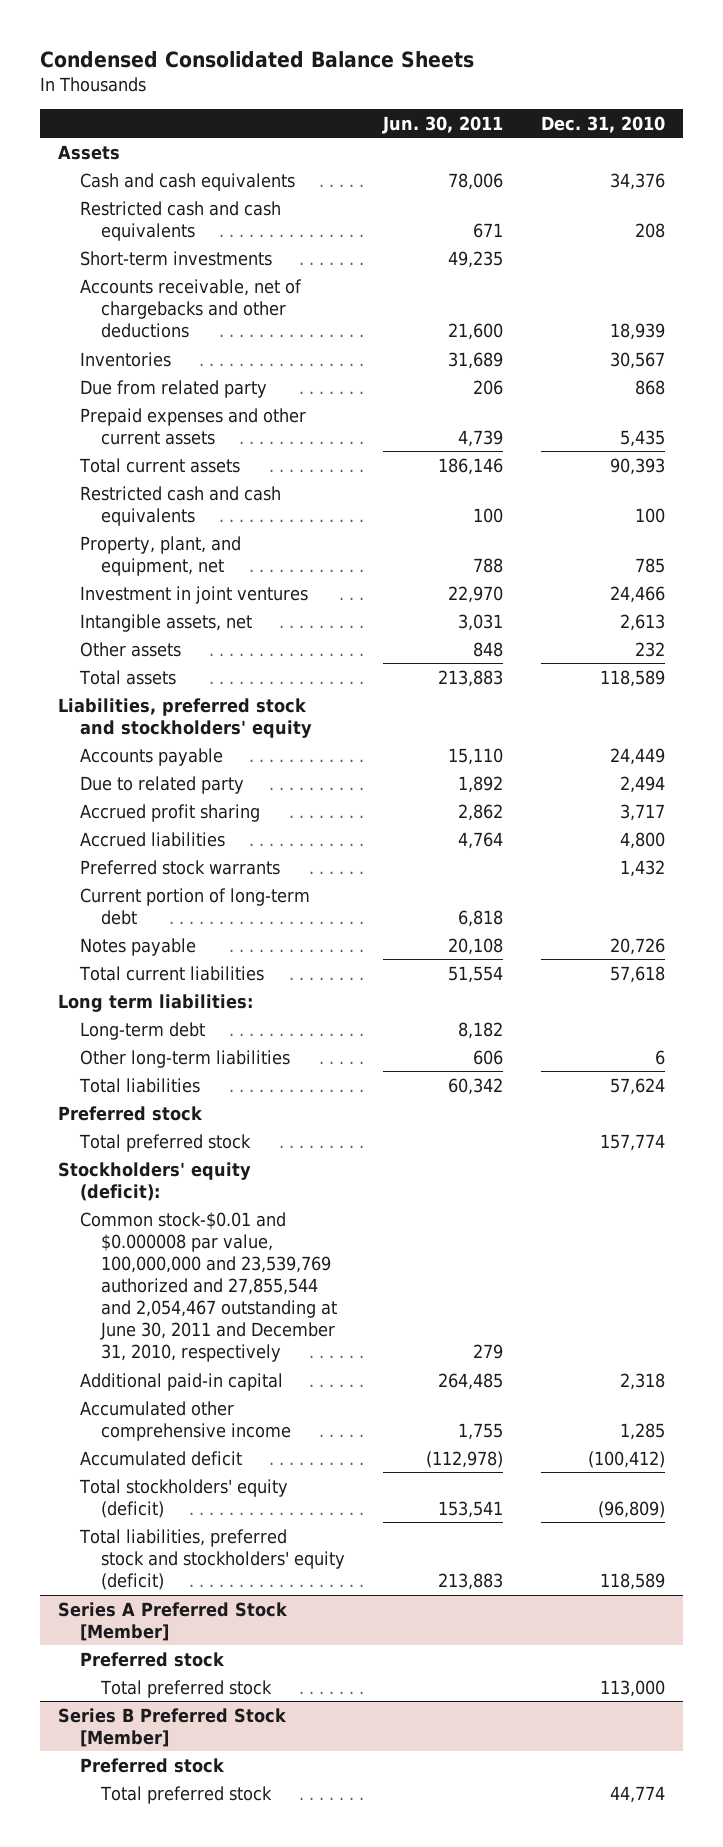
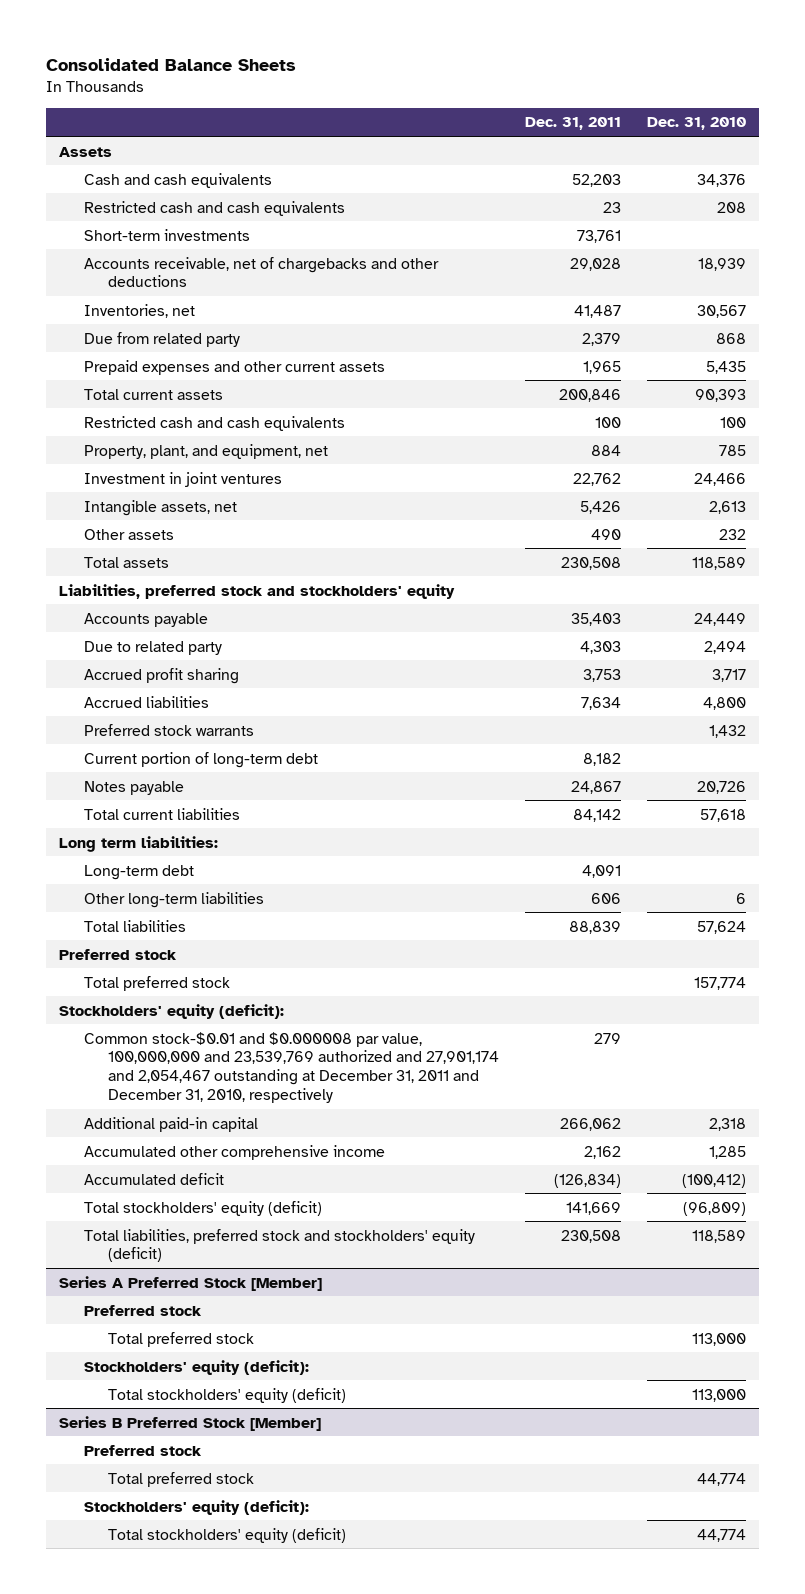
- Condensed Consolidated Balance Sheets
+ Consolidated Balance Sheets
- | Jun. 30, 2011 | Dec. 31, 2010
+ | Dec. 31, 2011 | Dec. 31, 2010
- Inventories | 31,689 | 30,567
+ Inventories, net | 41,487 | 30,567
- Common stock-$0.01 and $0.000008 par value, 100,000,000 and 23,539,769 authorized and 27,855,544 and 2,054,467 outstanding at June 30, 2011 and December 31, 2010, respectively | 279 |
+ Common stock-$0.01 and $0.000008 par value, 100,000,000 and 23,539,769 authorized and 27,901,174 and 2,054,467 outstanding at December 31, 2011 and December 31, 2010, respectively | 279 |
@ Series A Preferred Stock [Member]
+ Stockholders' equity (deficit):
+ Total stockholders' equity (deficit) | | 113,000
@ Series B Preferred Stock [Member]
+ Stockholders' equity (deficit):
+ Total stockholders' equity (deficit) | | 44,774

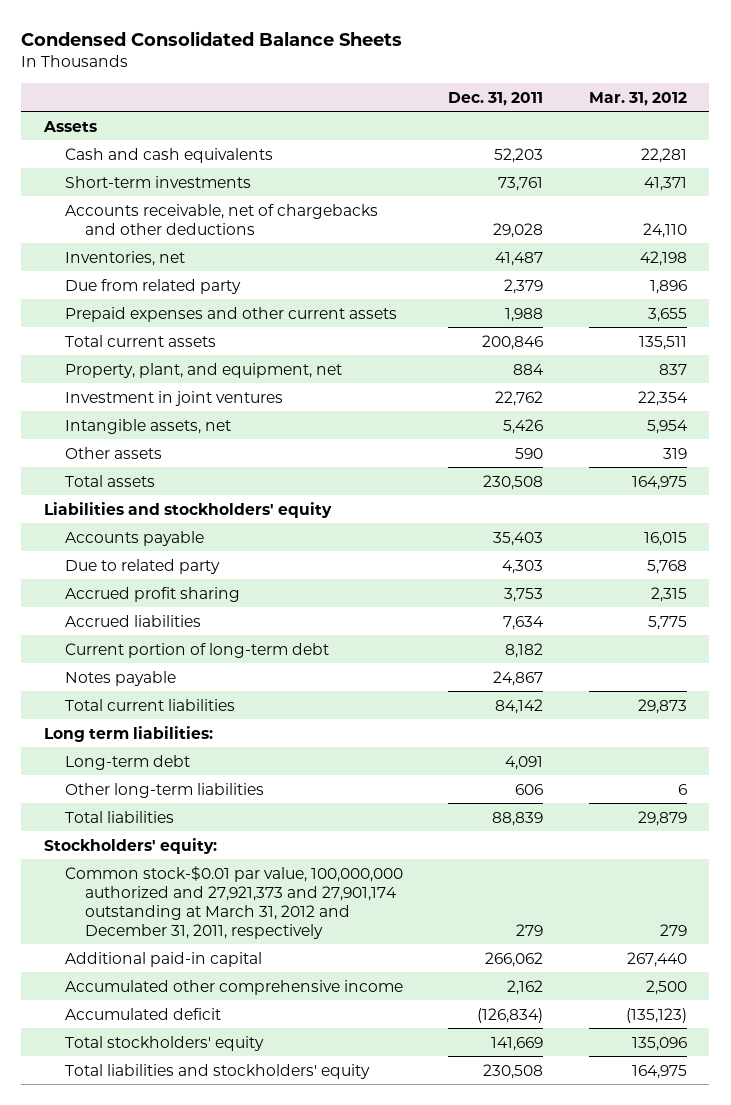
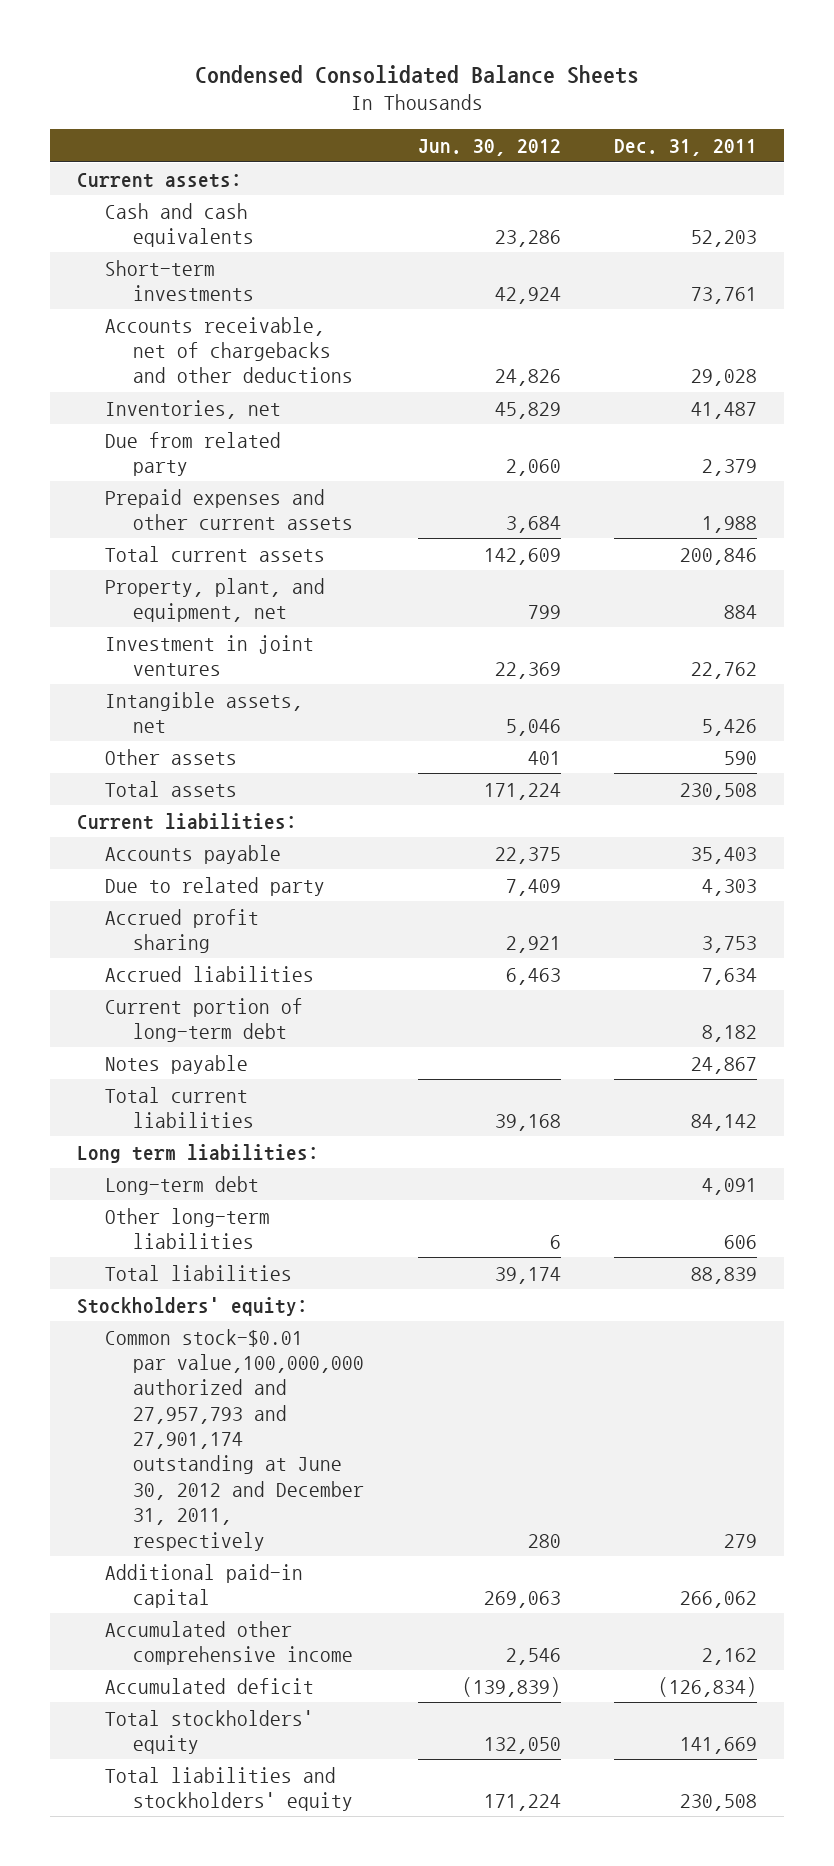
- | Dec. 31, 2011 | Mar. 31, 2012
+ | Jun. 30, 2012 | Dec. 31, 2011
- Assets
+ Current assets:
- Liabilities and stockholders' equity
+ Current liabilities:
- Common stock-$0.01 par value, 100,000,000 authorized and 27,921,373 and 27,901,174 outstanding at March 31, 2012 and December 31, 2011, respectively | 279 | 279
+ Common stock-$0.01 par value,100,000,000 authorized and 27,957,793 and 27,901,174 outstanding at June 30, 2012 and December 31, 2011, respectively | 280 | 279

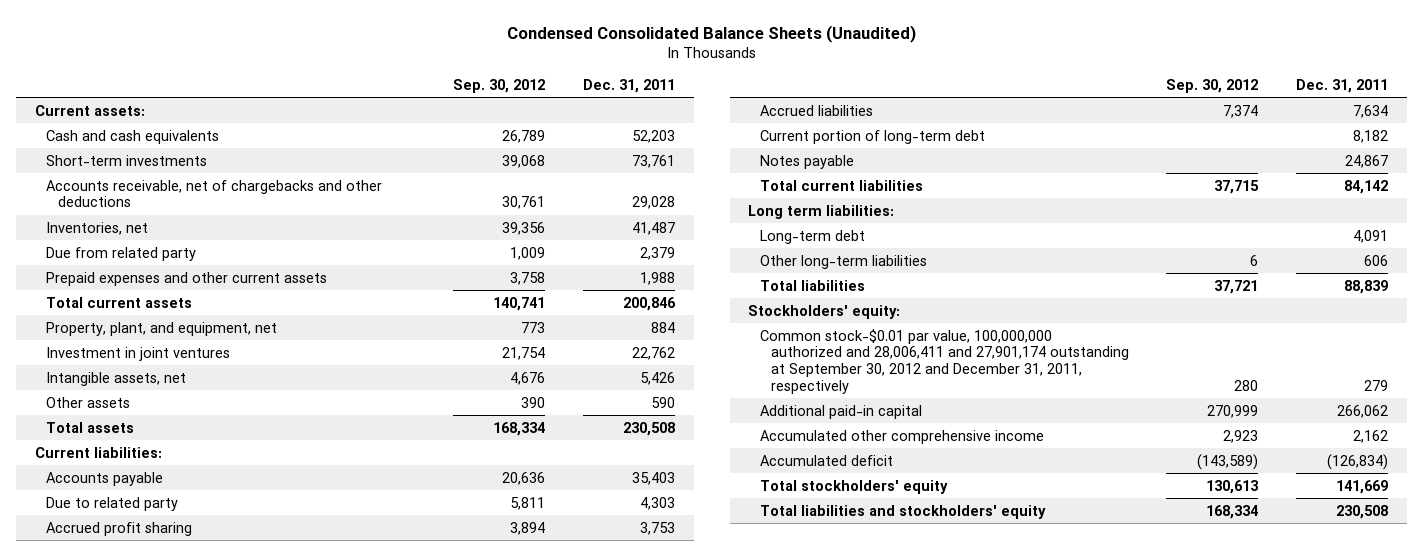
- Condensed Consolidated Balance Sheets
+ Condensed Consolidated Balance Sheets (Unaudited)
- | Jun. 30, 2012 | Dec. 31, 2011
+ | Sep. 30, 2012 | Dec. 31, 2011
- Common stock-$0.01 par value,100,000,000 authorized and 27,957,793 and 27,901,174 outstanding at June 30, 2012 and December 31, 2011, respectively | 280 | 279
+ Common stock-$0.01 par value, 100,000,000 authorized and 28,006,411 and 27,901,174 outstanding at September 30, 2012 and December 31, 2011, respectively | 280 | 279

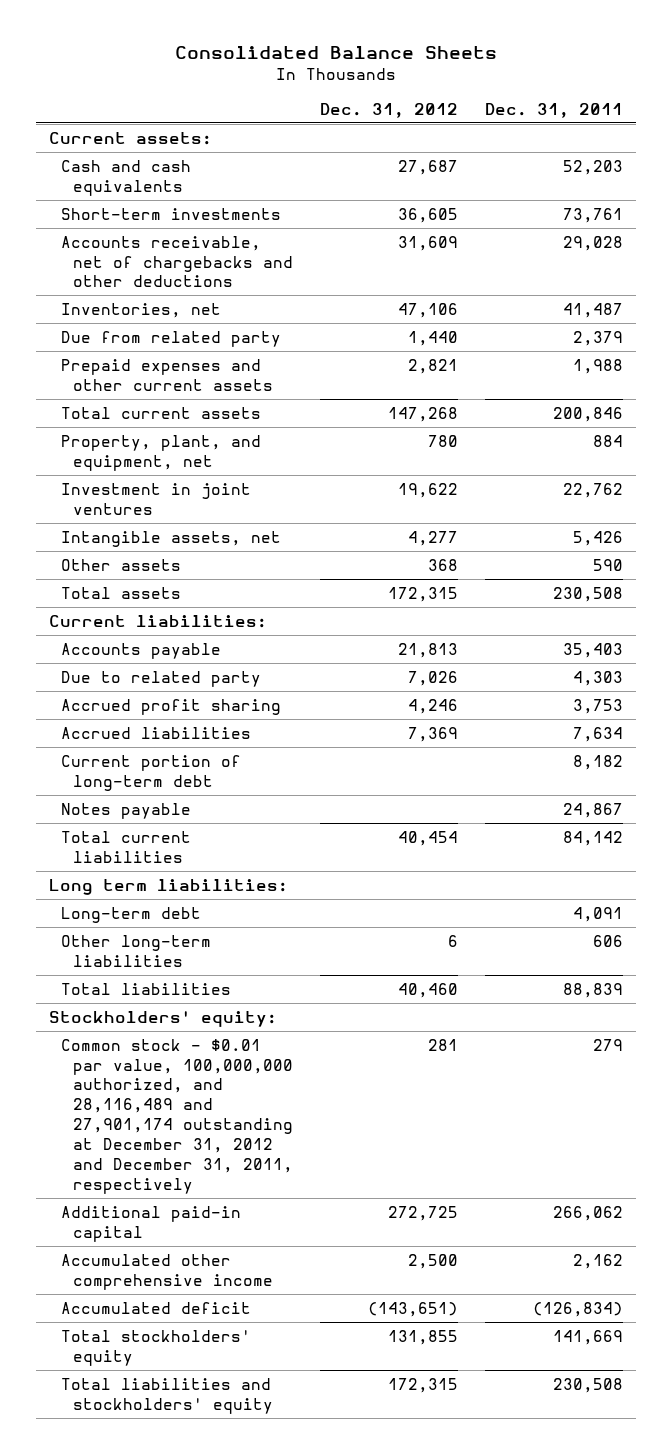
- Condensed Consolidated Balance Sheets (Unaudited)
+ Consolidated Balance Sheets
- | Sep. 30, 2012 | Dec. 31, 2011
+ | Dec. 31, 2012 | Dec. 31, 2011
- Common stock-$0.01 par value, 100,000,000 authorized and 28,006,411 and 27,901,174 outstanding at September 30, 2012 and December 31, 2011, respectively | 280 | 279
+ Common stock - $0.01 par value, 100,000,000 authorized, and 28,116,489 and 27,901,174 outstanding at December 31, 2012 and December 31, 2011, respectively | 281 | 279

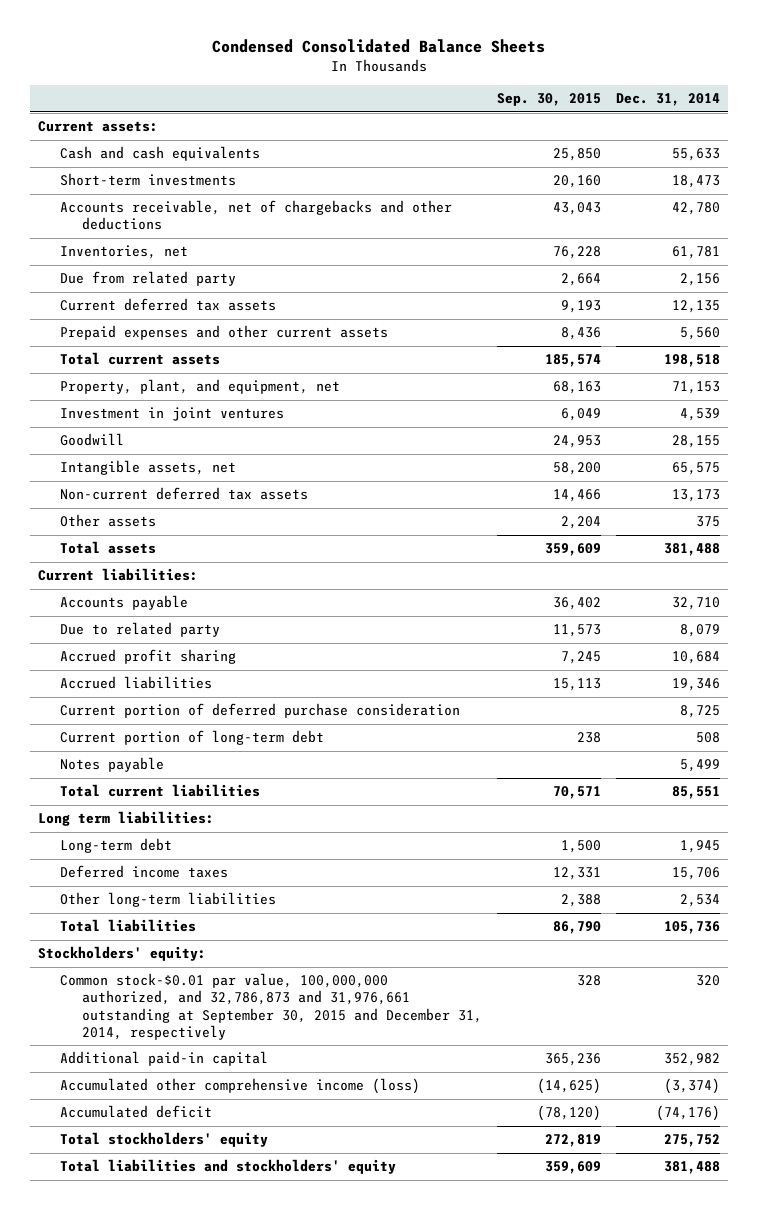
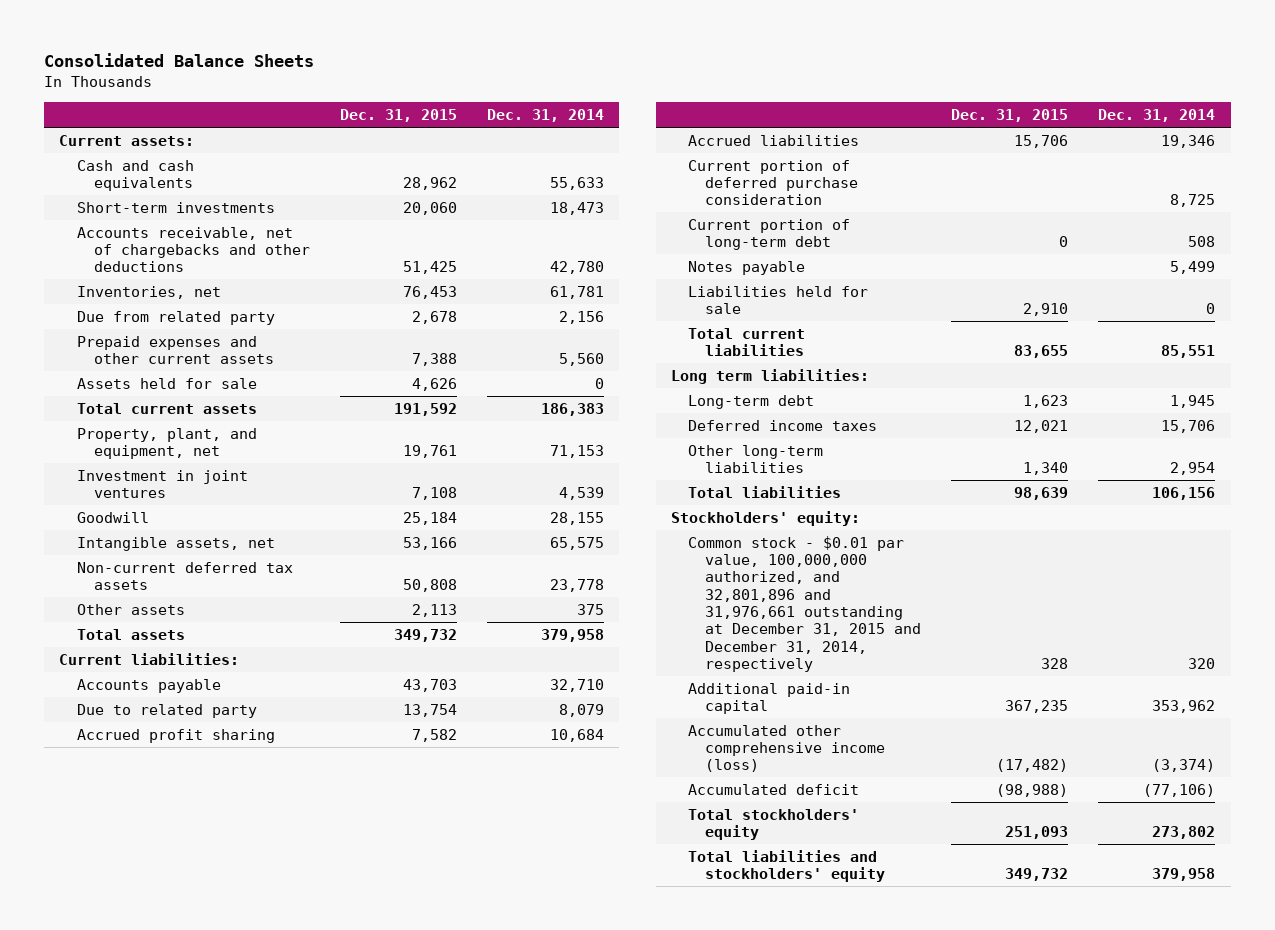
- Condensed Consolidated Balance Sheets
+ Consolidated Balance Sheets
- | Sep. 30, 2015 | Dec. 31, 2014
+ | Dec. 31, 2015 | Dec. 31, 2014
- Current deferred tax assets | 9,193 | 12,135
- Total current assets | 185,574 | 198,518
+ Assets held for sale | 4,626 | 0
+ Total current assets | 191,592 | 186,383
- Non-current deferred tax assets | 14,466 | 13,173
+ Non-current deferred tax assets | 50,808 | 23,778
- Total assets | 359,609 | 381,488
+ Total assets | 349,732 | 379,958
+ Liabilities held for sale | 2,910 | 0
- Other long-term liabilities | 2,388 | 2,534
- Total liabilities | 86,790 | 105,736
+ Other long-term liabilities | 1,340 | 2,954
+ Total liabilities | 98,639 | 106,156
- Common stock-$0.01 par value, 100,000,000 authorized, and 32,786,873 and 31,976,661 outstanding at September 30, 2015 and December 31, 2014, respectively | 328 | 320
- Additional paid-in capital | 365,236 | 352,982
+ Common stock - $0.01 par value, 100,000,000 authorized, and 32,801,896 and 31,976,661 outstanding at December 31, 2015 and December 31, 2014, respectively | 328 | 320
+ Additional paid-in capital | 367,235 | 353,962
- Accumulated deficit | (78,120) | (74,176)
- Total stockholders' equity | 272,819 | 275,752
- Total liabilities and stockholders' equity | 359,609 | 381,488
+ Accumulated deficit | (98,988) | (77,106)
+ Total stockholders' equity | 251,093 | 273,802
+ Total liabilities and stockholders' equity | 349,732 | 379,958

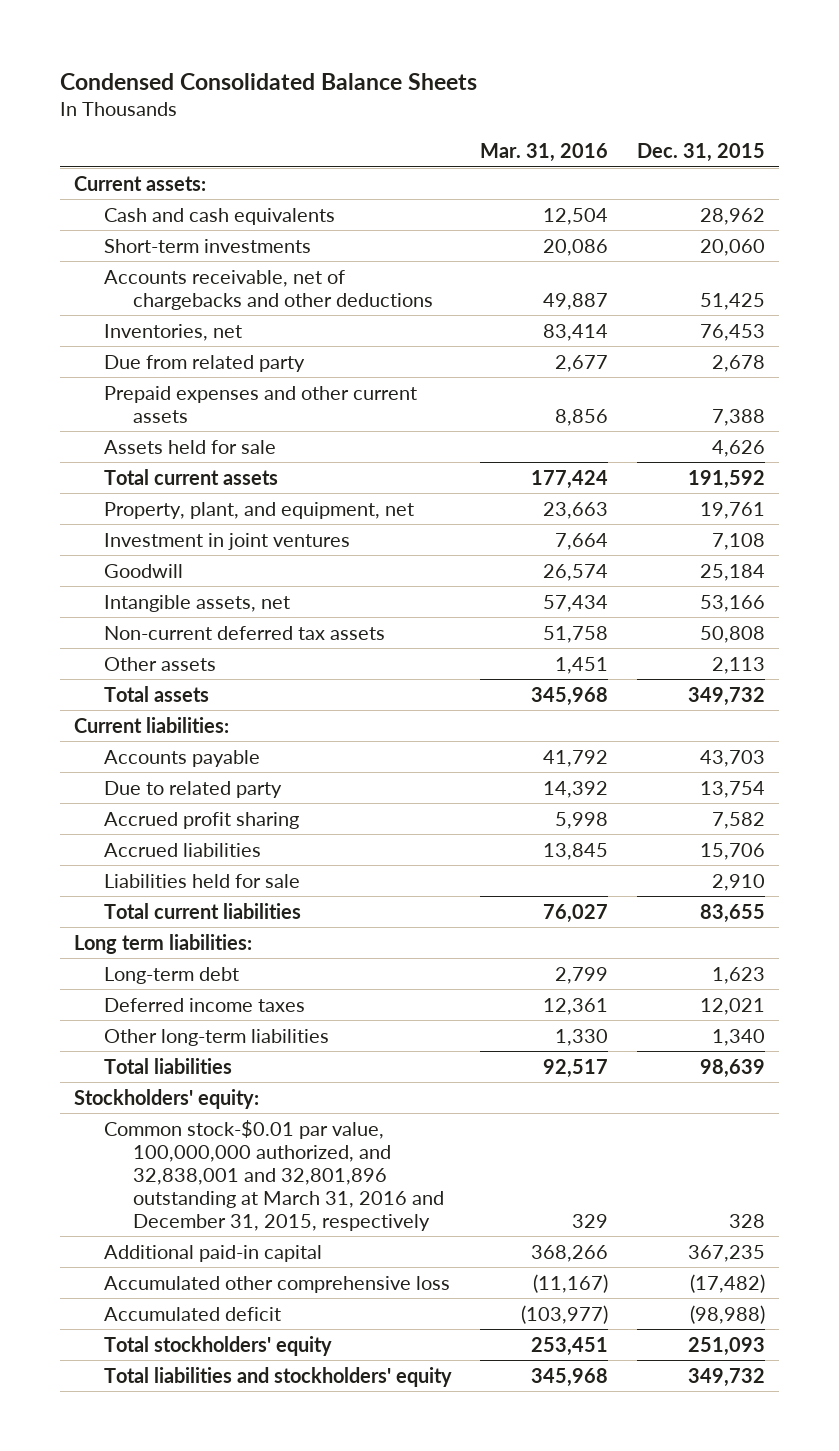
- Consolidated Balance Sheets
+ Condensed Consolidated Balance Sheets
- | Dec. 31, 2015 | Dec. 31, 2014
+ | Mar. 31, 2016 | Dec. 31, 2015
- Current portion of deferred purchase consideration | | 8,725
- Current portion of long-term debt | 0 | 508
- Notes payable | | 5,499
- Common stock - $0.01 par value, 100,000,000 authorized, and 32,801,896 and 31,976,661 outstanding at December 31, 2015 and December 31, 2014, respectively | 328 | 320
+ Common stock-$0.01 par value, 100,000,000 authorized, and 32,838,001 and 32,801,896 outstanding at March 31, 2016 and December 31, 2015, respectively | 329 | 328
- Accumulated other comprehensive income (loss) | (17,482) | (3,374)
+ Accumulated other comprehensive loss | (11,167) | (17,482)

